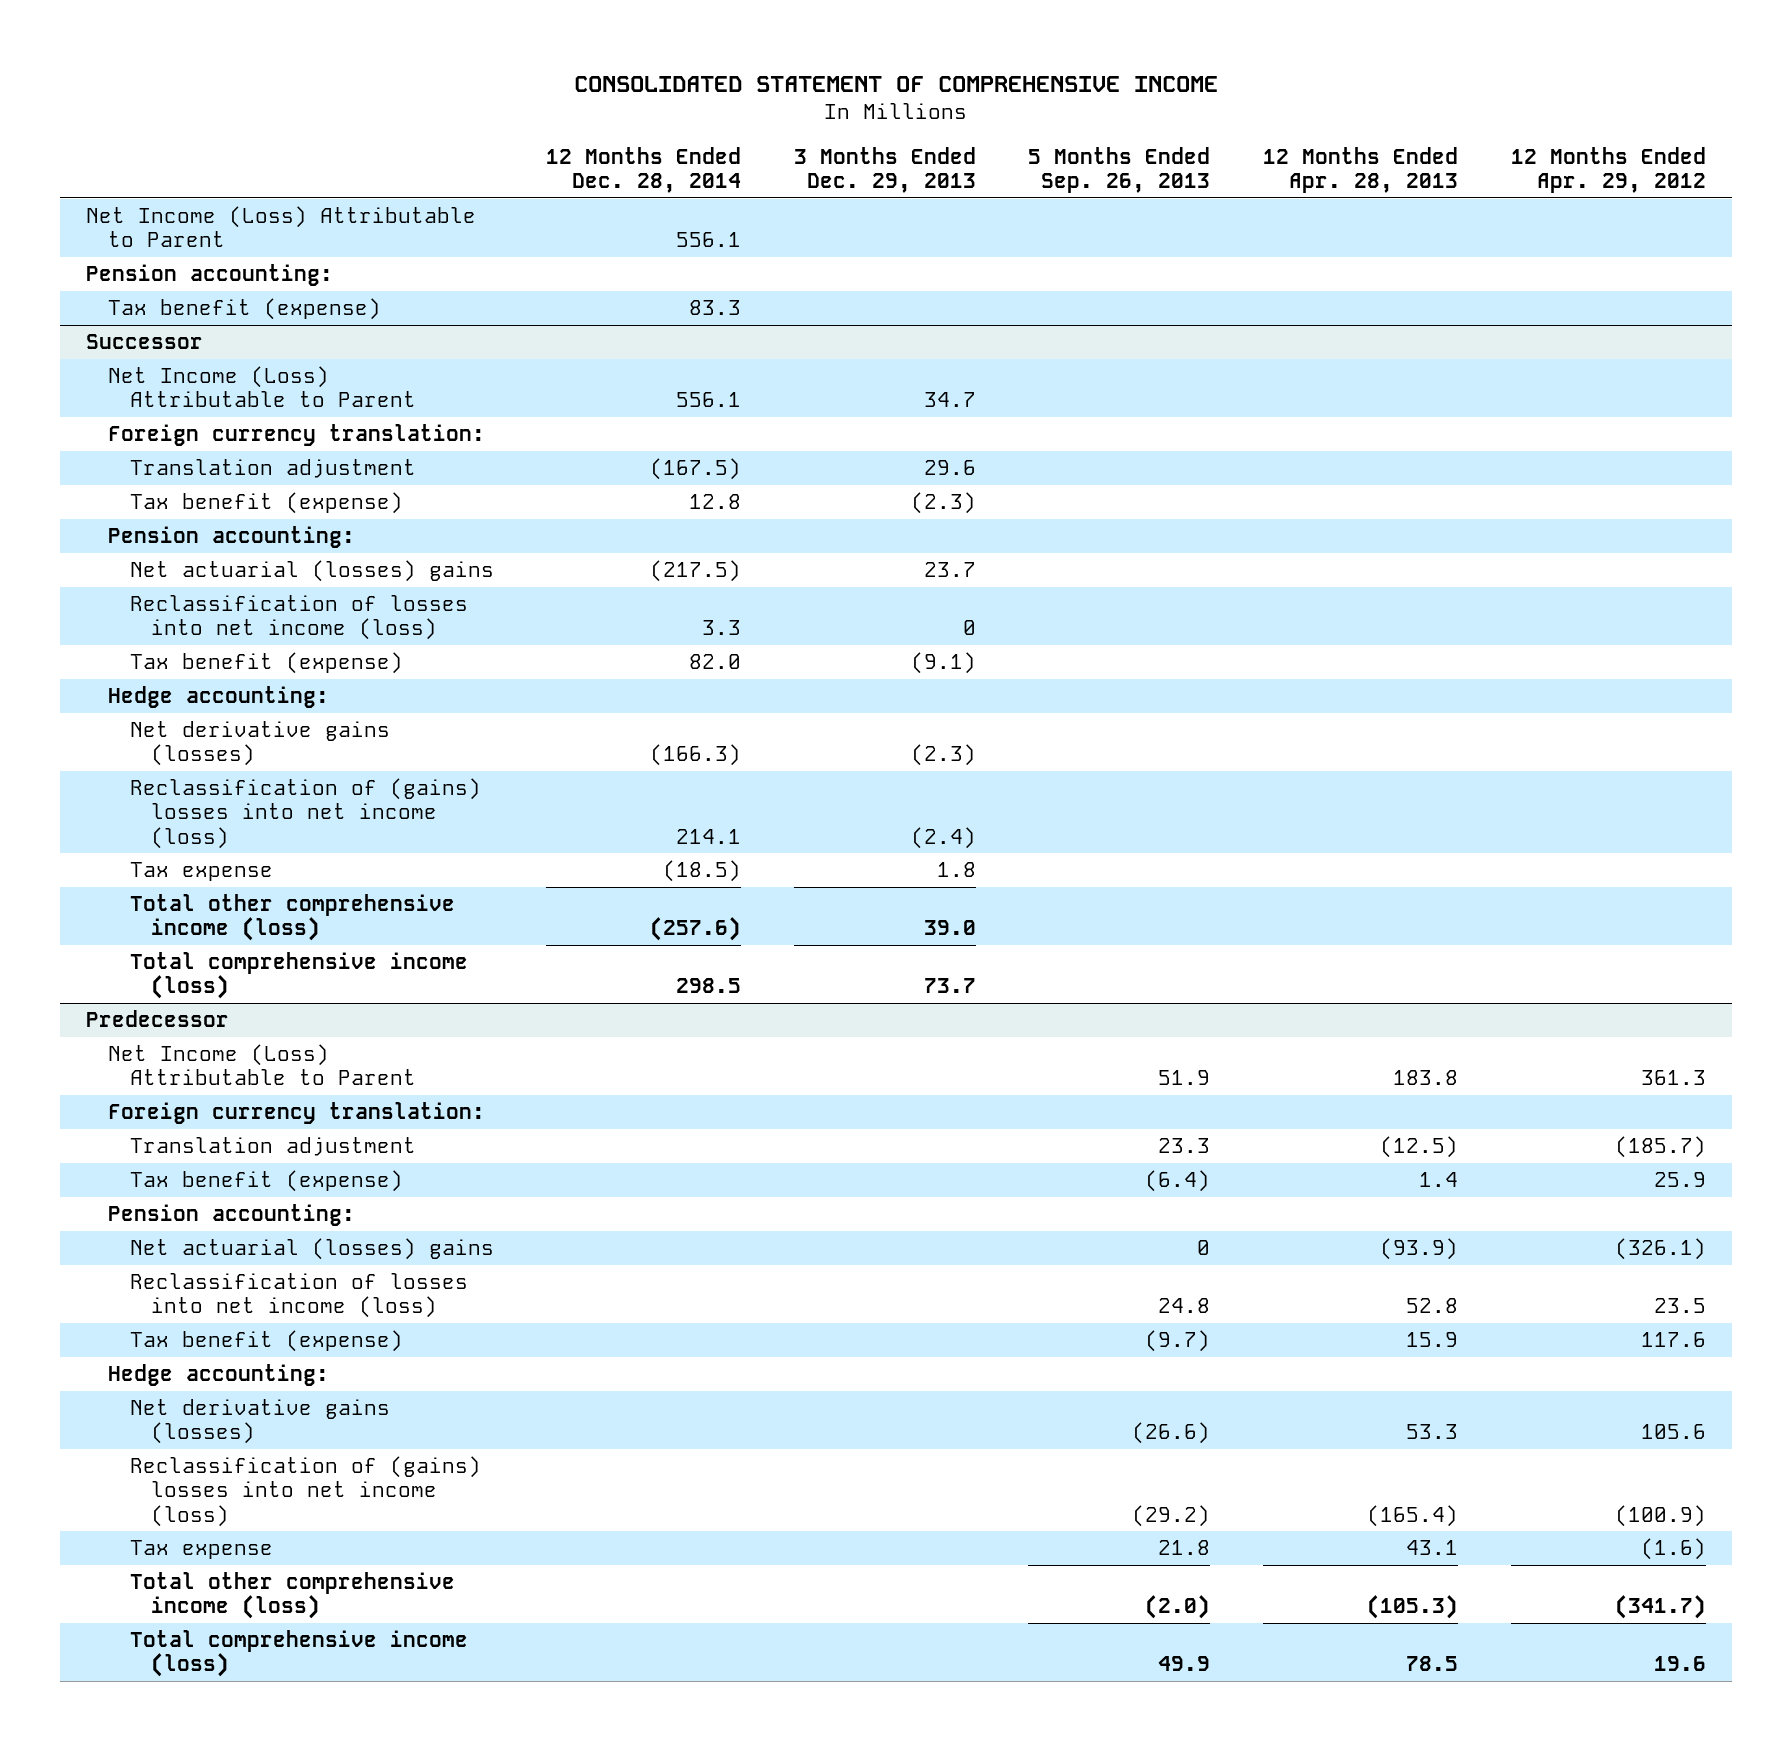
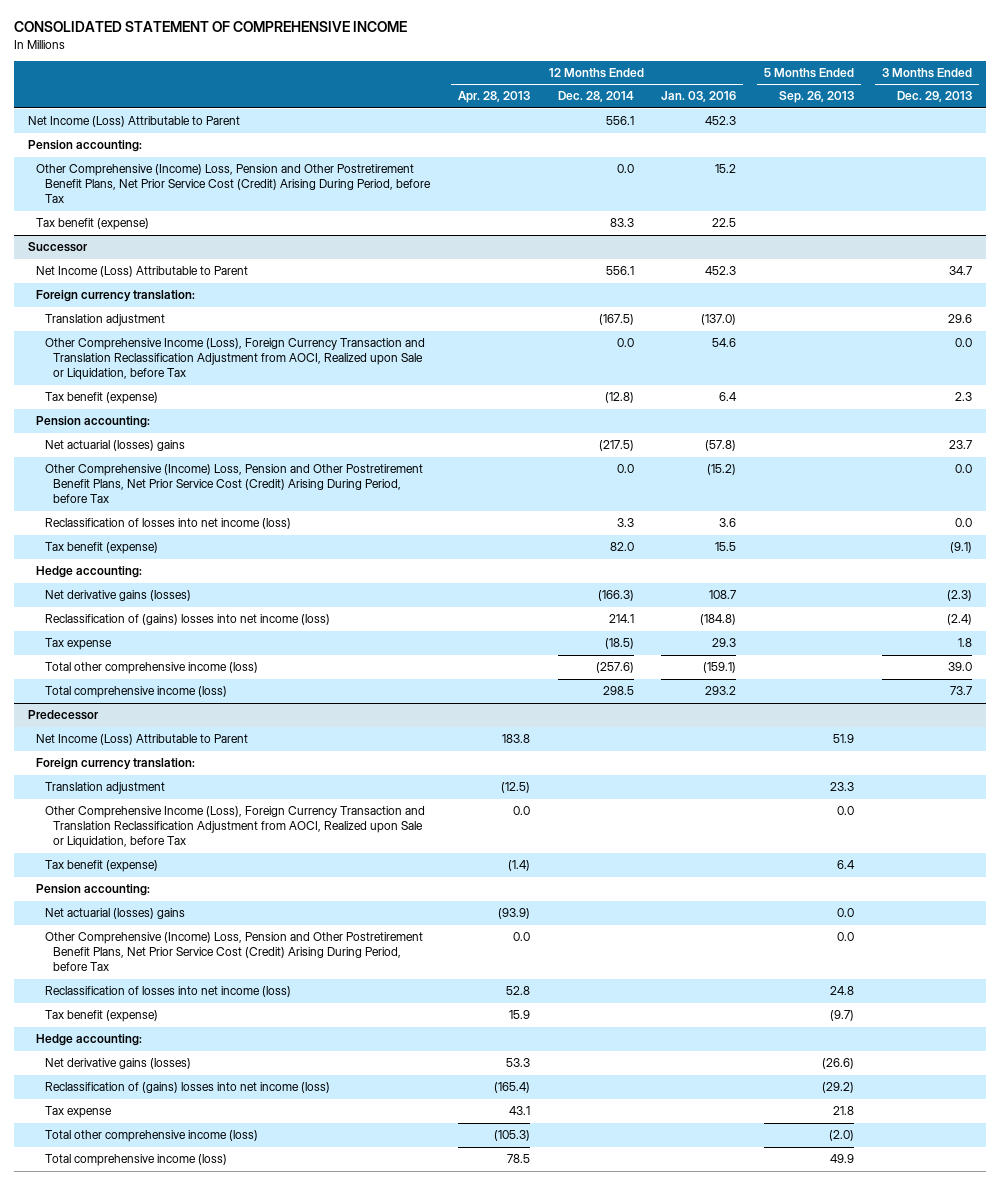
- | 12 Months Ended Dec. 28, 2014 | 3 Months Ended Dec. 29, 2013 | 5 Months Ended Sep. 26, 2013 | 12 Months Ended Apr. 28, 2013 | 12 Months Ended Apr. 29, 2012
+ | 12 Months Ended Apr. 28, 2013 | 12 Months Ended Dec. 28, 2014 | 12 Months Ended Jan. 03, 2016 | 5 Months Ended Sep. 26, 2013 | 3 Months Ended Dec. 29, 2013
+ Other Comprehensive (Income) Loss, Pension and Other Postretirement Benefit Plans, Net Prior Service Cost (Credit) Arising During Period, before Tax | | 0.0 | 15.2 | |
@ Successor
- Tax benefit (expense) | 12.8 | (2.3) | | |
+ Other Comprehensive Income (Loss), Foreign Currency Transaction and Translation Reclassification Adjustment from AOCI, Realized upon Sale or Liquidation, before Tax | | 0.0 | 54.6 | | 0.0
+ Tax benefit (expense) | | (12.8) | 6.4 | | 2.3
- Reclassification of losses into net income (loss) | 3.3 | 0 | | |
+ Other Comprehensive (Income) Loss, Pension and Other Postretirement Benefit Plans, Net Prior Service Cost (Credit) Arising During Period, before Tax | | 0.0 | (15.2) | | 0.0
+ Reclassification of losses into net income (loss) | | 3.3 | 3.6 | | 0.0
@ Predecessor
- Tax benefit (expense) | | | (6.4) | 1.4 | 25.9
+ Other Comprehensive Income (Loss), Foreign Currency Transaction and Translation Reclassification Adjustment from AOCI, Realized upon Sale or Liquidation, before Tax | 0.0 | | | 0.0 |
+ Tax benefit (expense) | (1.4) | | | 6.4 |
- Net actuarial (losses) gains | | | 0 | (93.9) | (326.1)
+ Net actuarial (losses) gains | (93.9) | | | 0.0 |
+ Other Comprehensive (Income) Loss, Pension and Other Postretirement Benefit Plans, Net Prior Service Cost (Credit) Arising During Period, before Tax | 0.0 | | | 0.0 |

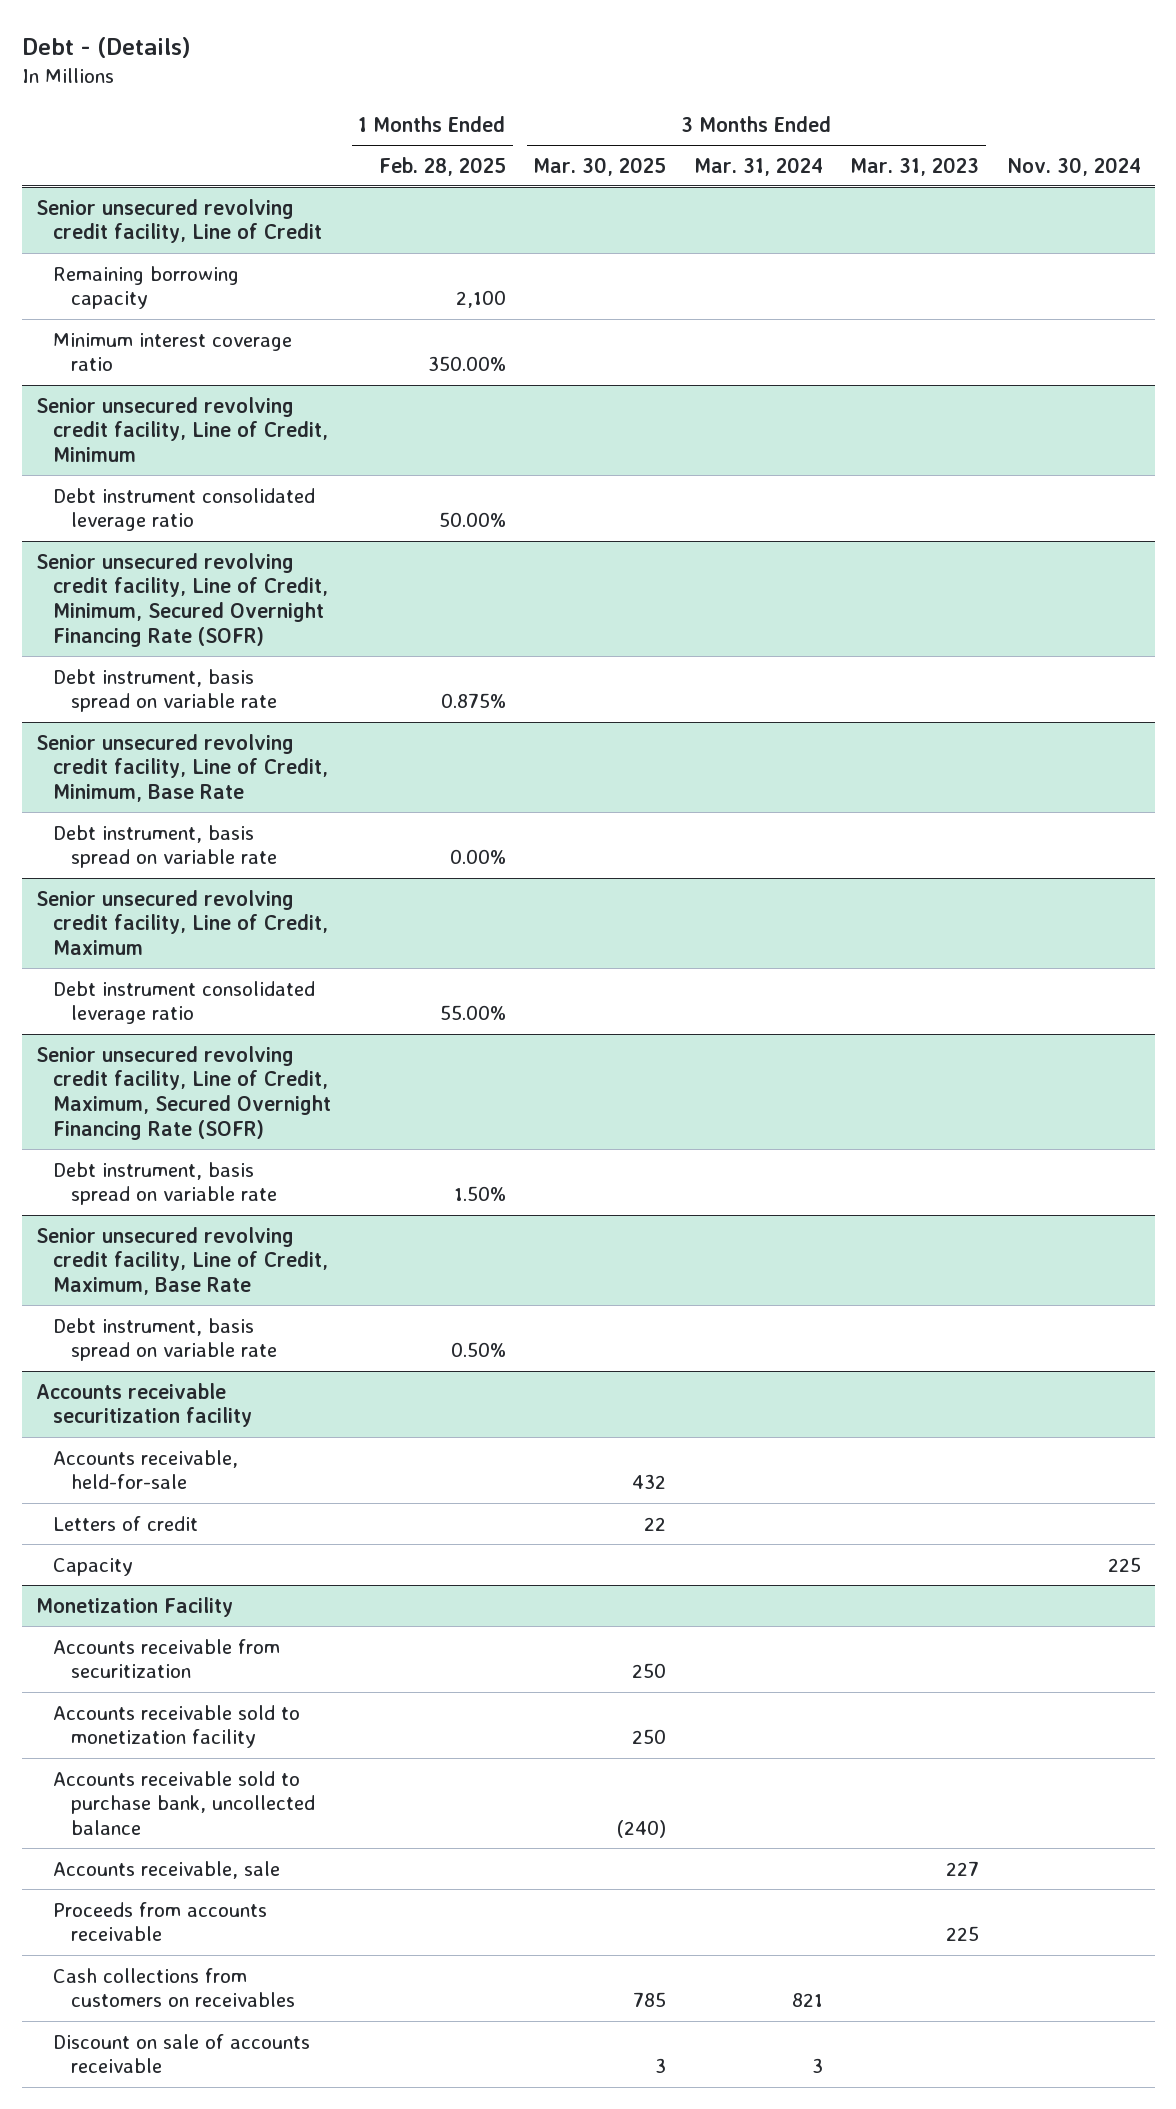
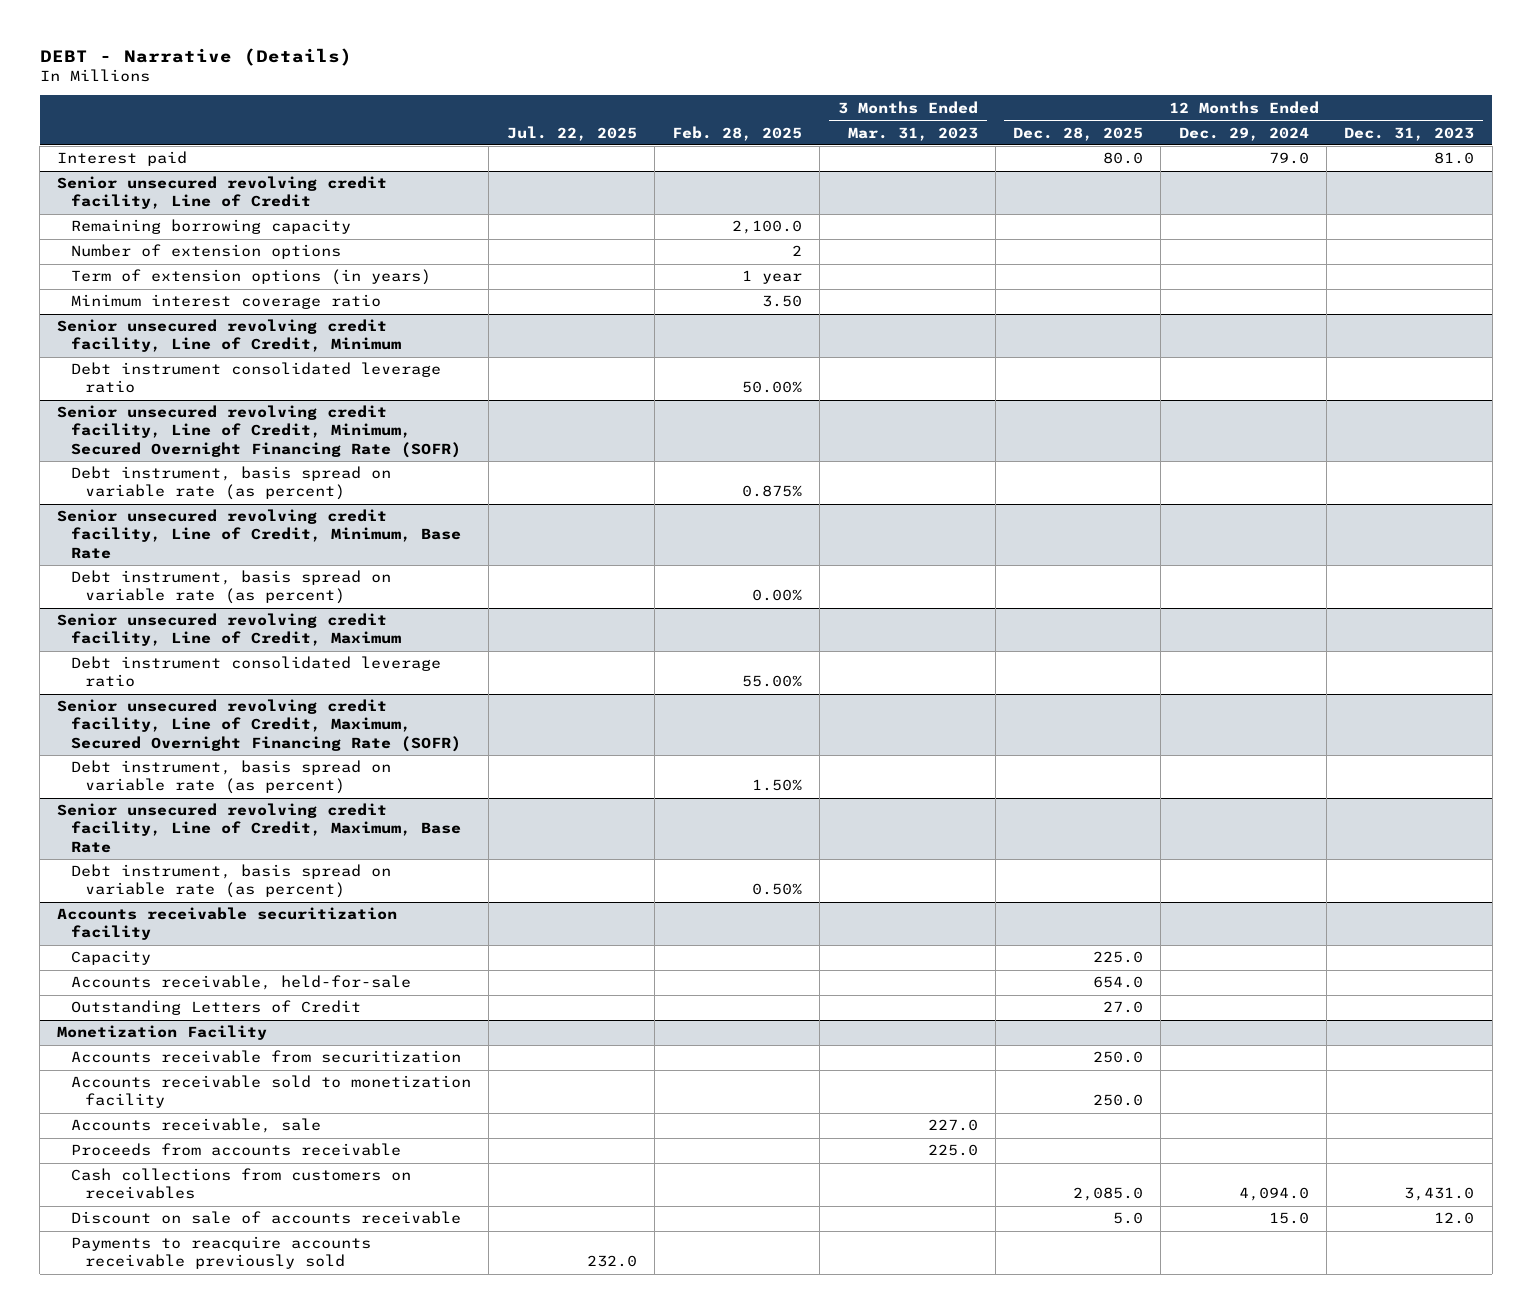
- Debt - (Details)
+ DEBT - Narrative (Details)
- | 1 Months Ended Feb. 28, 2025 | 3 Months Ended Mar. 30, 2025 | 3 Months Ended Mar. 31, 2024 | 3 Months Ended Mar. 31, 2023 | Nov. 30, 2024
+ | Jul. 22, 2025 | Feb. 28, 2025 | 3 Months Ended Mar. 31, 2023 | 12 Months Ended Dec. 28, 2025 | 12 Months Ended Dec. 29, 2024 | 12 Months Ended Dec. 31, 2023
+ Interest paid | | | | 80.0 | 79.0 | 81.0
@ Senior unsecured revolving credit facility, Line of Credit
+ Number of extension options | | 2 | | | |
+ Term of extension options (in years) | | 1 year | | | |
@ Senior unsecured revolving credit facility, Line of Credit, Minimum, Secured Overnight Financing Rate (SOFR)
- Debt instrument, basis spread on variable rate | 0.875% | | | |
+ Debt instrument, basis spread on variable rate (as percent) | | 0.875% | | | |
@ Senior unsecured revolving credit facility, Line of Credit, Minimum, Base Rate
- Debt instrument, basis spread on variable rate | 0.00% | | | |
+ Debt instrument, basis spread on variable rate (as percent) | | 0.00% | | | |
@ Senior unsecured revolving credit facility, Line of Credit, Maximum, Secured Overnight Financing Rate (SOFR)
- Debt instrument, basis spread on variable rate | 1.50% | | | |
+ Debt instrument, basis spread on variable rate (as percent) | | 1.50% | | | |
@ Senior unsecured revolving credit facility, Line of Credit, Maximum, Base Rate
- Debt instrument, basis spread on variable rate | 0.50% | | | |
+ Debt instrument, basis spread on variable rate (as percent) | | 0.50% | | | |
@ Accounts receivable securitization facility
- Letters of credit | | 22 | | |
moved down: Accounts receivable, held-for-sale | | | | 654.0 | |
+ Outstanding Letters of Credit | | | | 27.0 | |
@ Monetization Facility
- Accounts receivable sold to purchase bank, uncollected balance | | (240) | | |
- Accounts receivable, sale | | | | 227 |
- Proceeds from accounts receivable | | | | 225 |
+ Accounts receivable, sale | | | 227.0 | | |
+ Proceeds from accounts receivable | | | 225.0 | | |
+ Payments to reacquire accounts receivable previously sold | 232.0 | | | | |

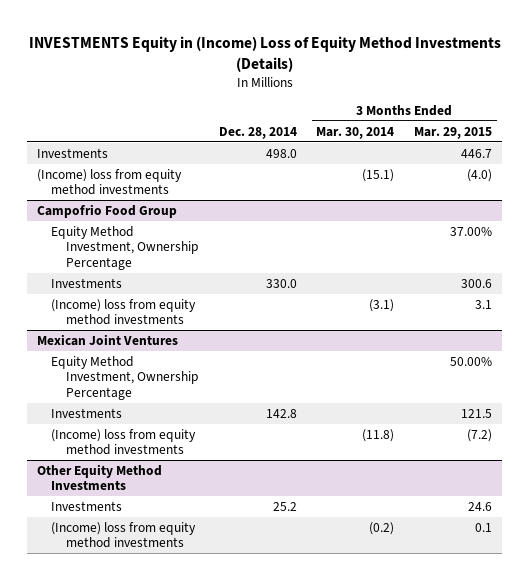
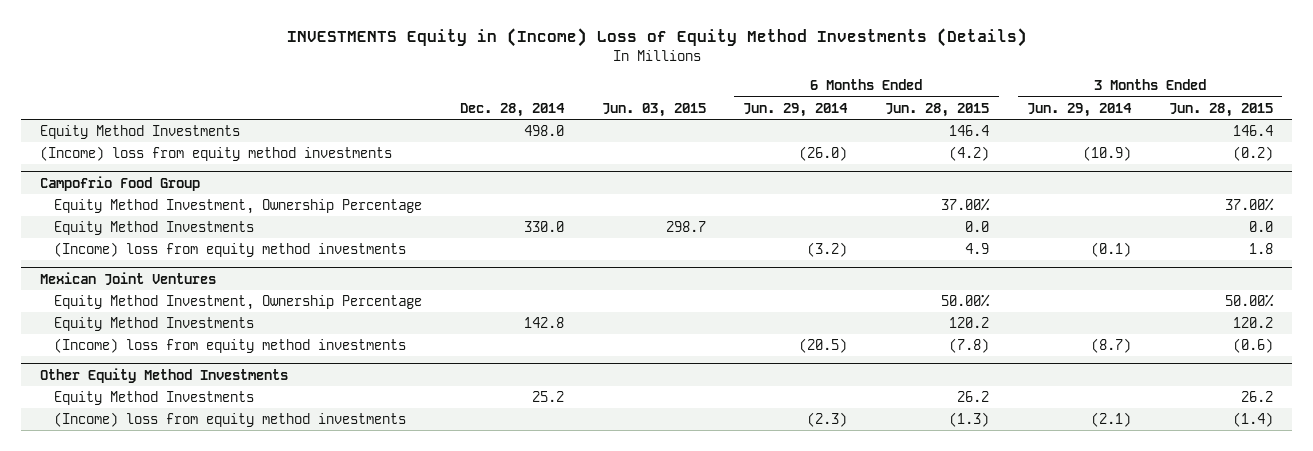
- | Dec. 28, 2014 | 3 Months Ended Mar. 30, 2014 | 3 Months Ended Mar. 29, 2015
+ | Dec. 28, 2014 | Jun. 03, 2015 | 6 Months Ended Jun. 29, 2014 | 6 Months Ended Jun. 28, 2015 | 3 Months Ended Jun. 29, 2014 | 3 Months Ended Jun. 28, 2015
- Investments | 498.0 | | 446.7
+ Equity Method Investments | 498.0 | | | 146.4 | | 146.4
@ Campofrio Food Group
- Investments | 330.0 | | 300.6
+ Equity Method Investments | 330.0 | 298.7 | | 0.0 | | 0.0
@ Mexican Joint Ventures
- Investments | 142.8 | | 121.5
+ Equity Method Investments | 142.8 | | | 120.2 | | 120.2
@ Other Equity Method Investments
- Investments | 25.2 | | 24.6
+ Equity Method Investments | 25.2 | | | 26.2 | | 26.2

